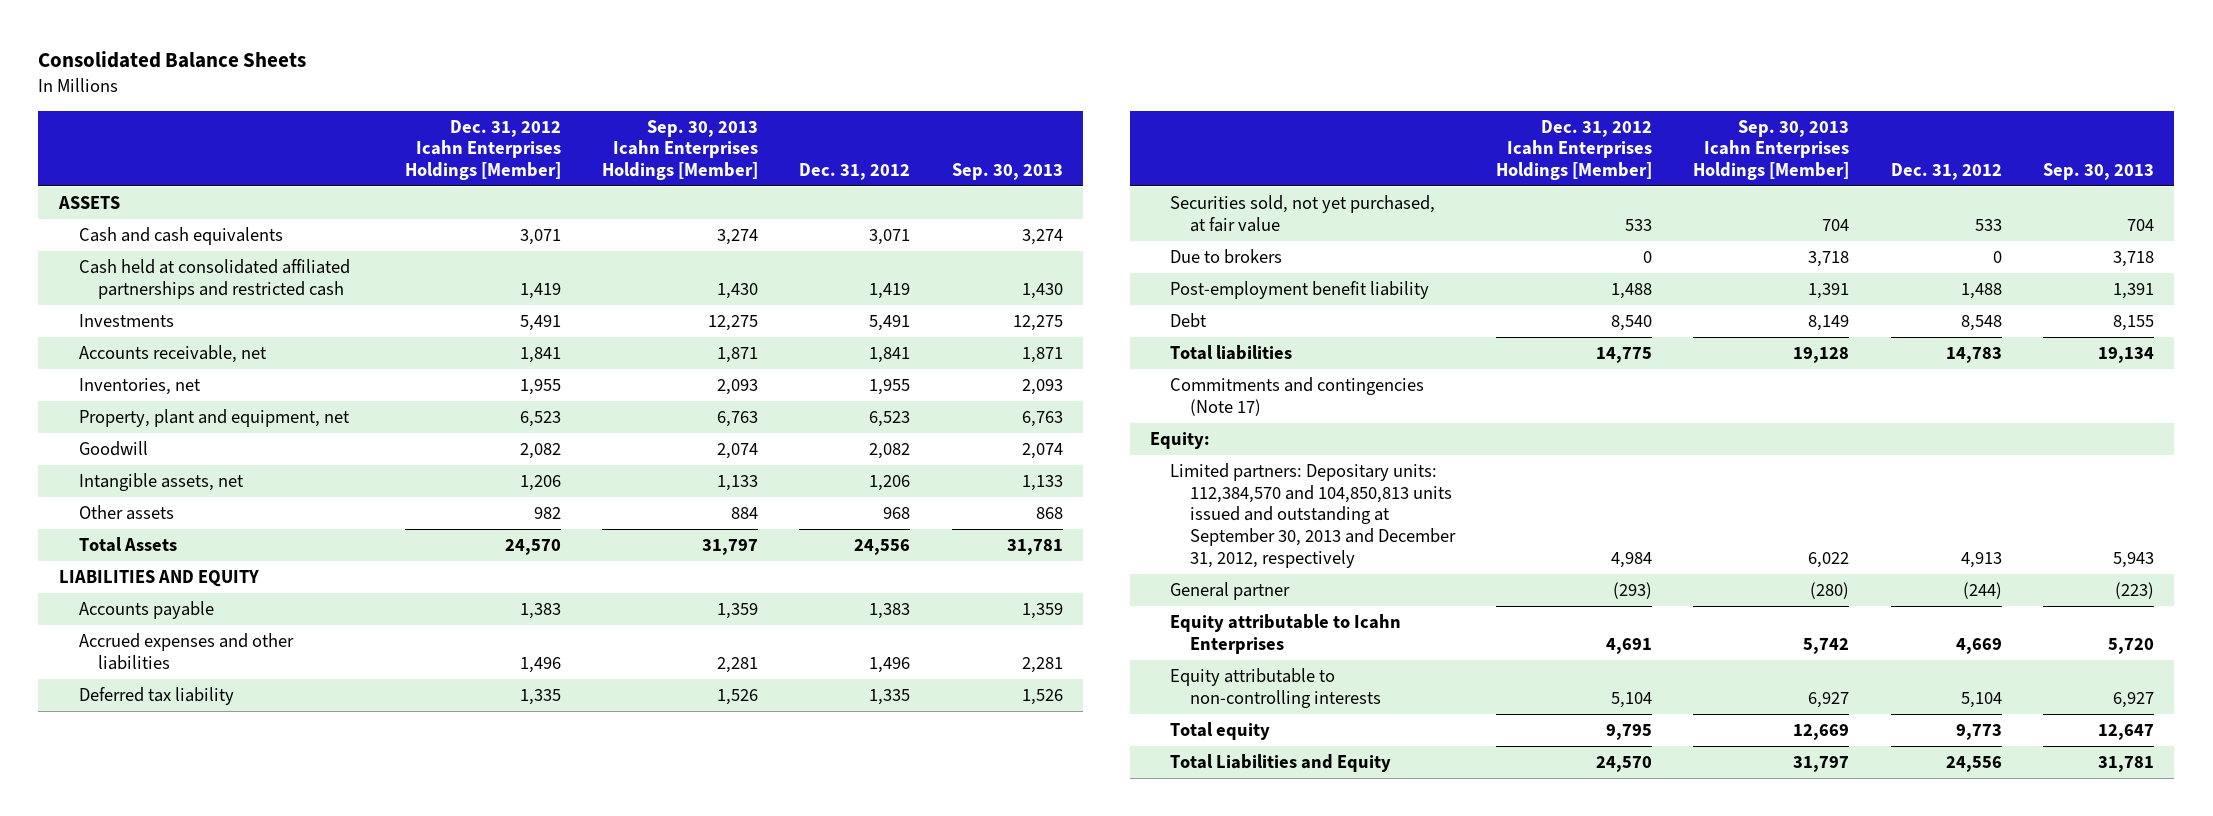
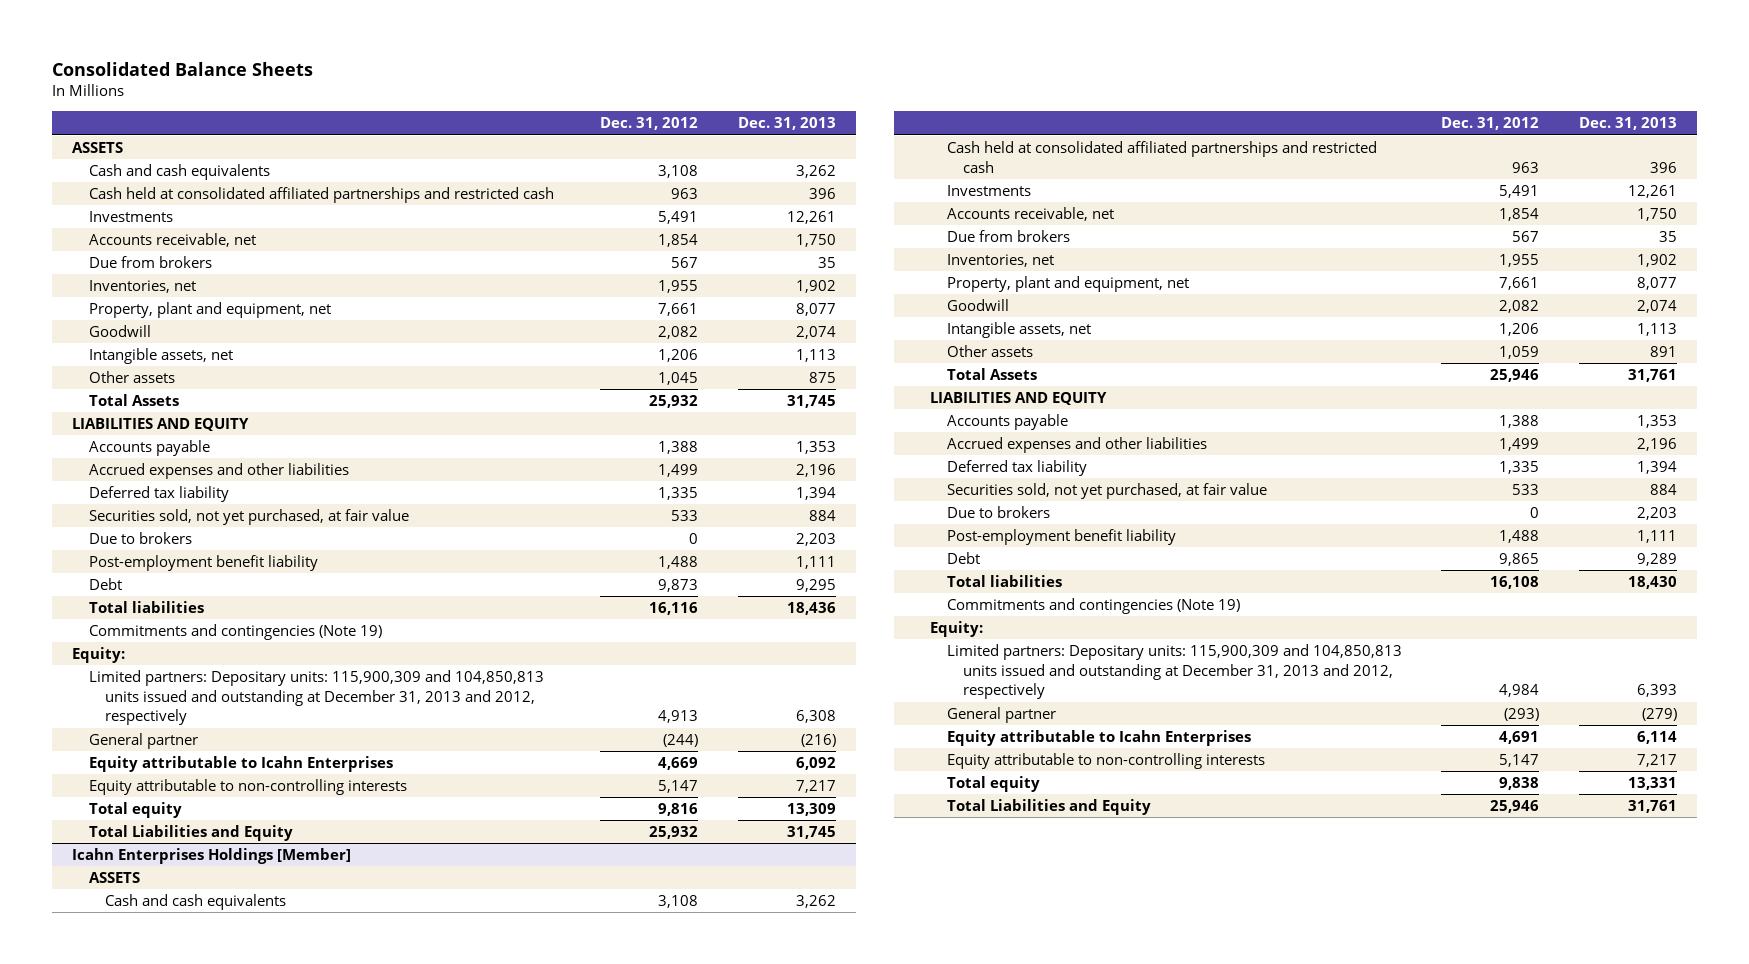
- | Dec. 31, 2012 Icahn Enterprises Holdings [Member] | Sep. 30, 2013 Icahn Enterprises Holdings [Member] | Dec. 31, 2012 | Sep. 30, 2013
+ | Dec. 31, 2012 | Dec. 31, 2013
- Cash and cash equivalents | 3,071 | 3,274 | 3,071 | 3,274
- Cash held at consolidated affiliated partnerships and restricted cash | 1,419 | 1,430 | 1,419 | 1,430
+ Cash and cash equivalents | 3,108 | 3,262
+ Cash held at consolidated affiliated partnerships and restricted cash | 963 | 396
- Accounts receivable, net | 1,841 | 1,871 | 1,841 | 1,871
+ Accounts receivable, net | 1,854 | 1,750
+ Due from brokers | 567 | 35
- Property, plant and equipment, net | 6,523 | 6,763 | 6,523 | 6,763
+ Property, plant and equipment, net | 7,661 | 8,077
- Other assets | 982 | 884 | 968 | 868
- Total Assets | 24,570 | 31,797 | 24,556 | 31,781
+ Other assets | 1,045 | 875
+ Total Assets | 25,932 | 31,745
- Accounts payable | 1,383 | 1,359 | 1,383 | 1,359
- Accrued expenses and other liabilities | 1,496 | 2,281 | 1,496 | 2,281
+ Accounts payable | 1,388 | 1,353
+ Accrued expenses and other liabilities | 1,499 | 2,196
- Debt | 8,540 | 8,149 | 8,548 | 8,155
- Total liabilities | 14,775 | 19,128 | 14,783 | 19,134
- Commitments and contingencies (Note 17)
+ Debt | 9,873 | 9,295
+ Total liabilities | 16,116 | 18,436
+ Commitments and contingencies (Note 19)
- Limited partners: Depositary units: 112,384,570 and 104,850,813 units issued and outstanding at September 30, 2013 and December 31, 2012, respectively | 4,984 | 6,022 | 4,913 | 5,943
+ Limited partners: Depositary units: 115,900,309 and 104,850,813 units issued and outstanding at December 31, 2013 and 2012, respectively | 4,913 | 6,308
- Equity attributable to non-controlling interests | 5,104 | 6,927 | 5,104 | 6,927
- Total equity | 9,795 | 12,669 | 9,773 | 12,647
- Total Liabilities and Equity | 24,570 | 31,797 | 24,556 | 31,781
+ Equity attributable to non-controlling interests | 5,147 | 7,217
+ Total equity | 9,816 | 13,309
+ Total Liabilities and Equity | 25,932 | 31,745
+ Icahn Enterprises Holdings [Member]
+ ASSETS
+ Cash and cash equivalents | 3,108 | 3,262
+ Cash held at consolidated affiliated partnerships and restricted cash | 963 | 396
+ Investments | 5,491 | 12,261
+ Accounts receivable, net | 1,854 | 1,750
+ Due from brokers | 567 | 35
+ Inventories, net | 1,955 | 1,902
+ Property, plant and equipment, net | 7,661 | 8,077
+ Goodwill | 2,082 | 2,074
+ Intangible assets, net | 1,206 | 1,113
+ Other assets | 1,059 | 891
+ Total Assets | 25,946 | 31,761
+ LIABILITIES AND EQUITY
+ Accounts payable | 1,388 | 1,353
+ Accrued expenses and other liabilities | 1,499 | 2,196
+ Deferred tax liability | 1,335 | 1,394
+ Securities sold, not yet purchased, at fair value | 533 | 884
+ Due to brokers | 0 | 2,203
+ Post-employment benefit liability | 1,488 | 1,111
+ Debt | 9,865 | 9,289
+ Total liabilities | 16,108 | 18,430
+ Commitments and contingencies (Note 19)
+ Equity:
+ Limited partners: Depositary units: 115,900,309 and 104,850,813 units issued and outstanding at December 31, 2013 and 2012, respectively | 4,984 | 6,393
+ General partner | (293) | (279)
+ Equity attributable to Icahn Enterprises | 4,691 | 6,114
+ Equity attributable to non-controlling interests | 5,147 | 7,217
+ Total equity | 9,838 | 13,331
+ Total Liabilities and Equity | 25,946 | 31,761

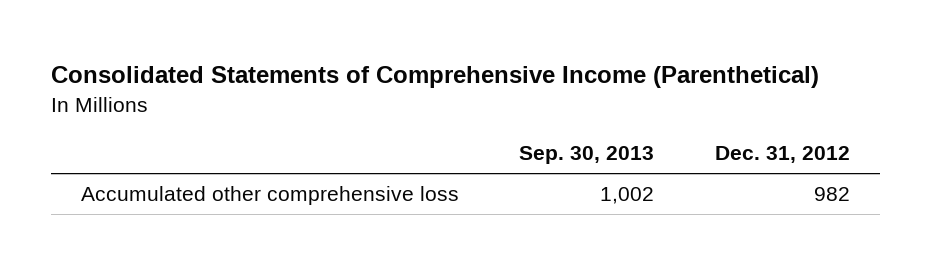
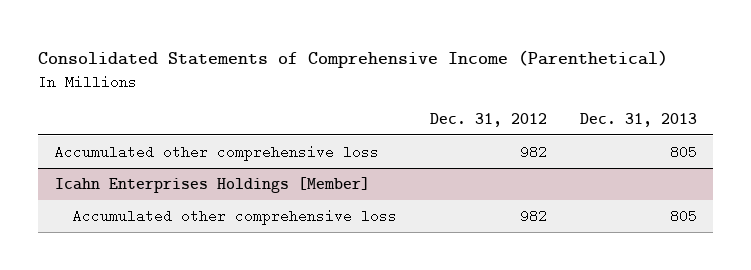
- | Sep. 30, 2013 | Dec. 31, 2012
+ | Dec. 31, 2012 | Dec. 31, 2013
+ Icahn Enterprises Holdings [Member]
+ Accumulated other comprehensive loss | 982 | 805

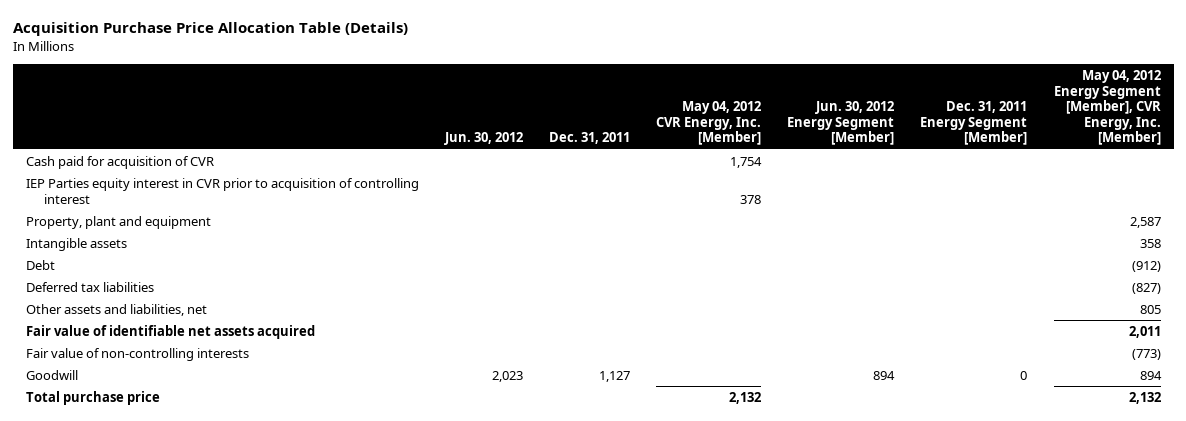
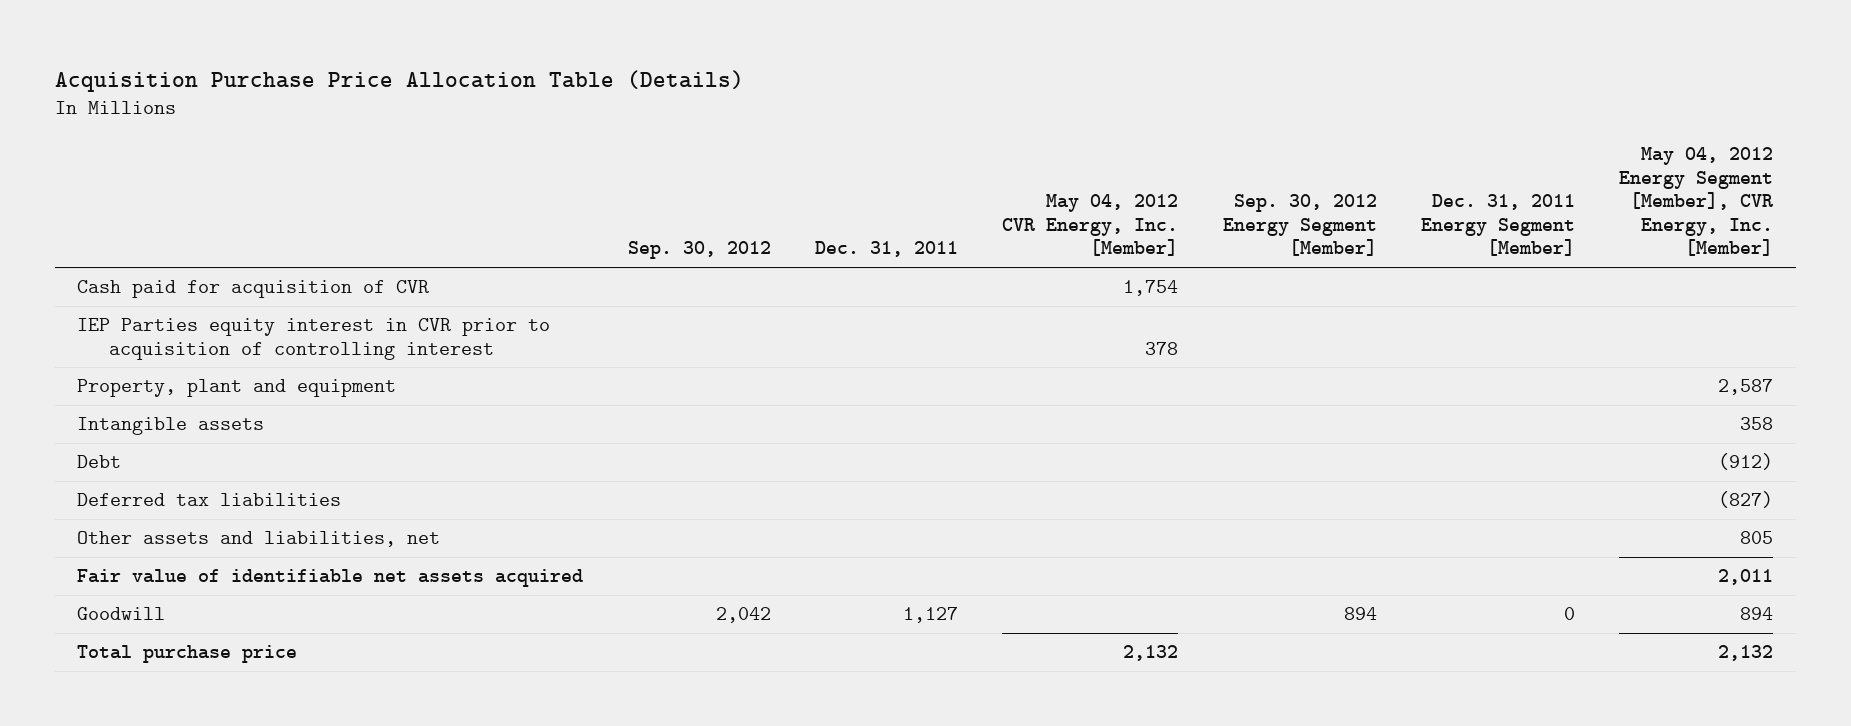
- | Jun. 30, 2012 | Dec. 31, 2011 | May 04, 2012 CVR Energy, Inc. [Member] | Jun. 30, 2012 Energy Segment [Member] | Dec. 31, 2011 Energy Segment [Member] | May 04, 2012 Energy Segment [Member], CVR Energy, Inc. [Member]
+ | Sep. 30, 2012 | Dec. 31, 2011 | May 04, 2012 CVR Energy, Inc. [Member] | Sep. 30, 2012 Energy Segment [Member] | Dec. 31, 2011 Energy Segment [Member] | May 04, 2012 Energy Segment [Member], CVR Energy, Inc. [Member]
- Fair value of non-controlling interests | | | | | | (773)

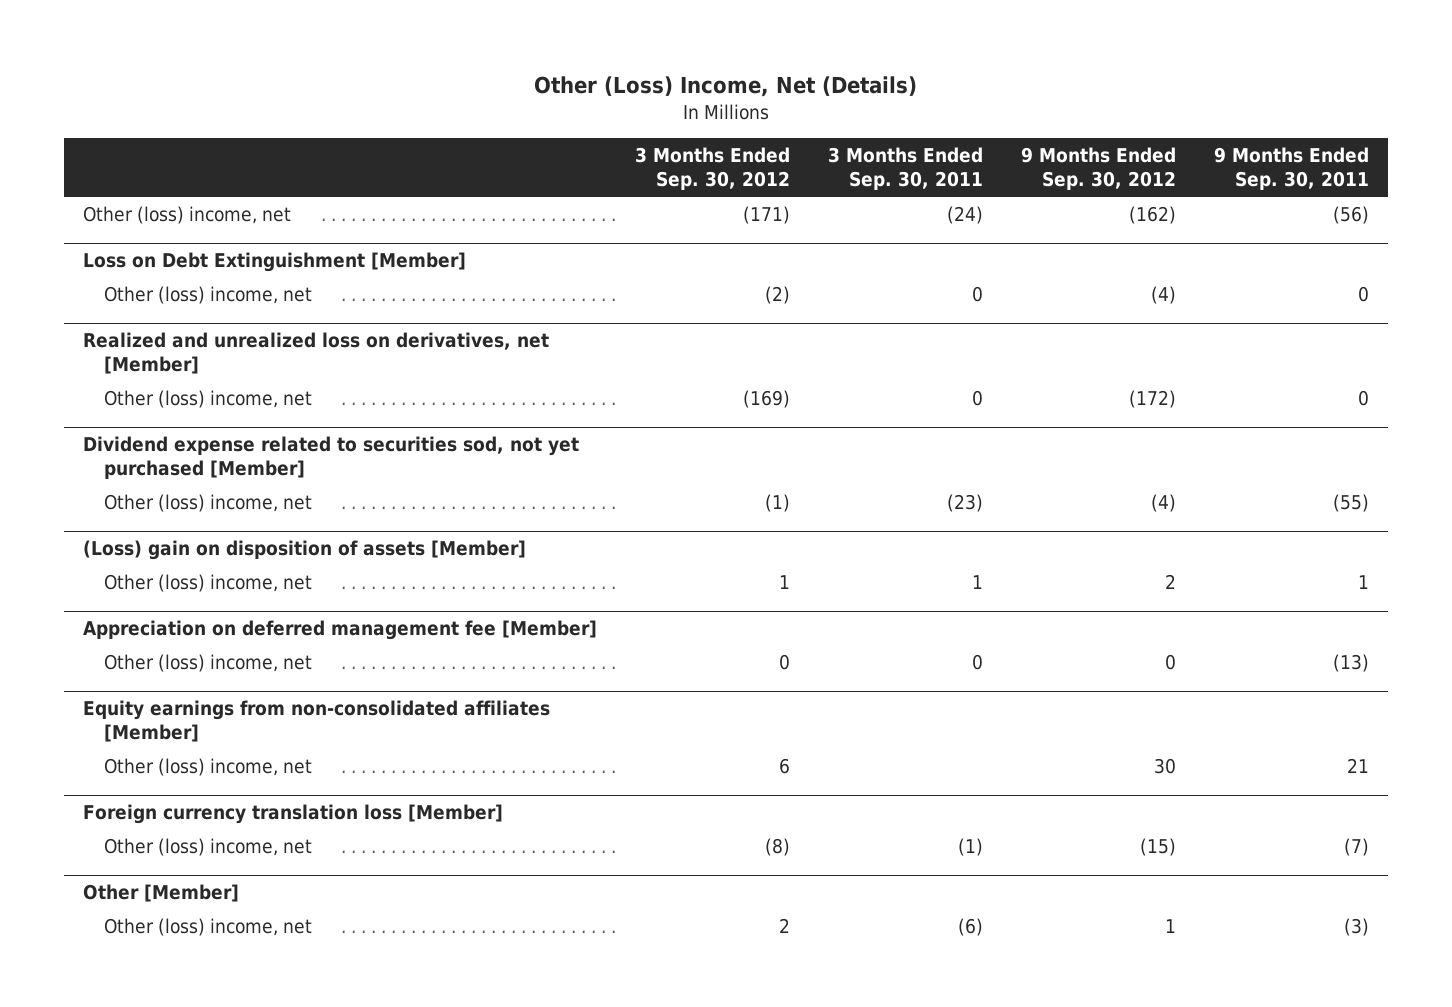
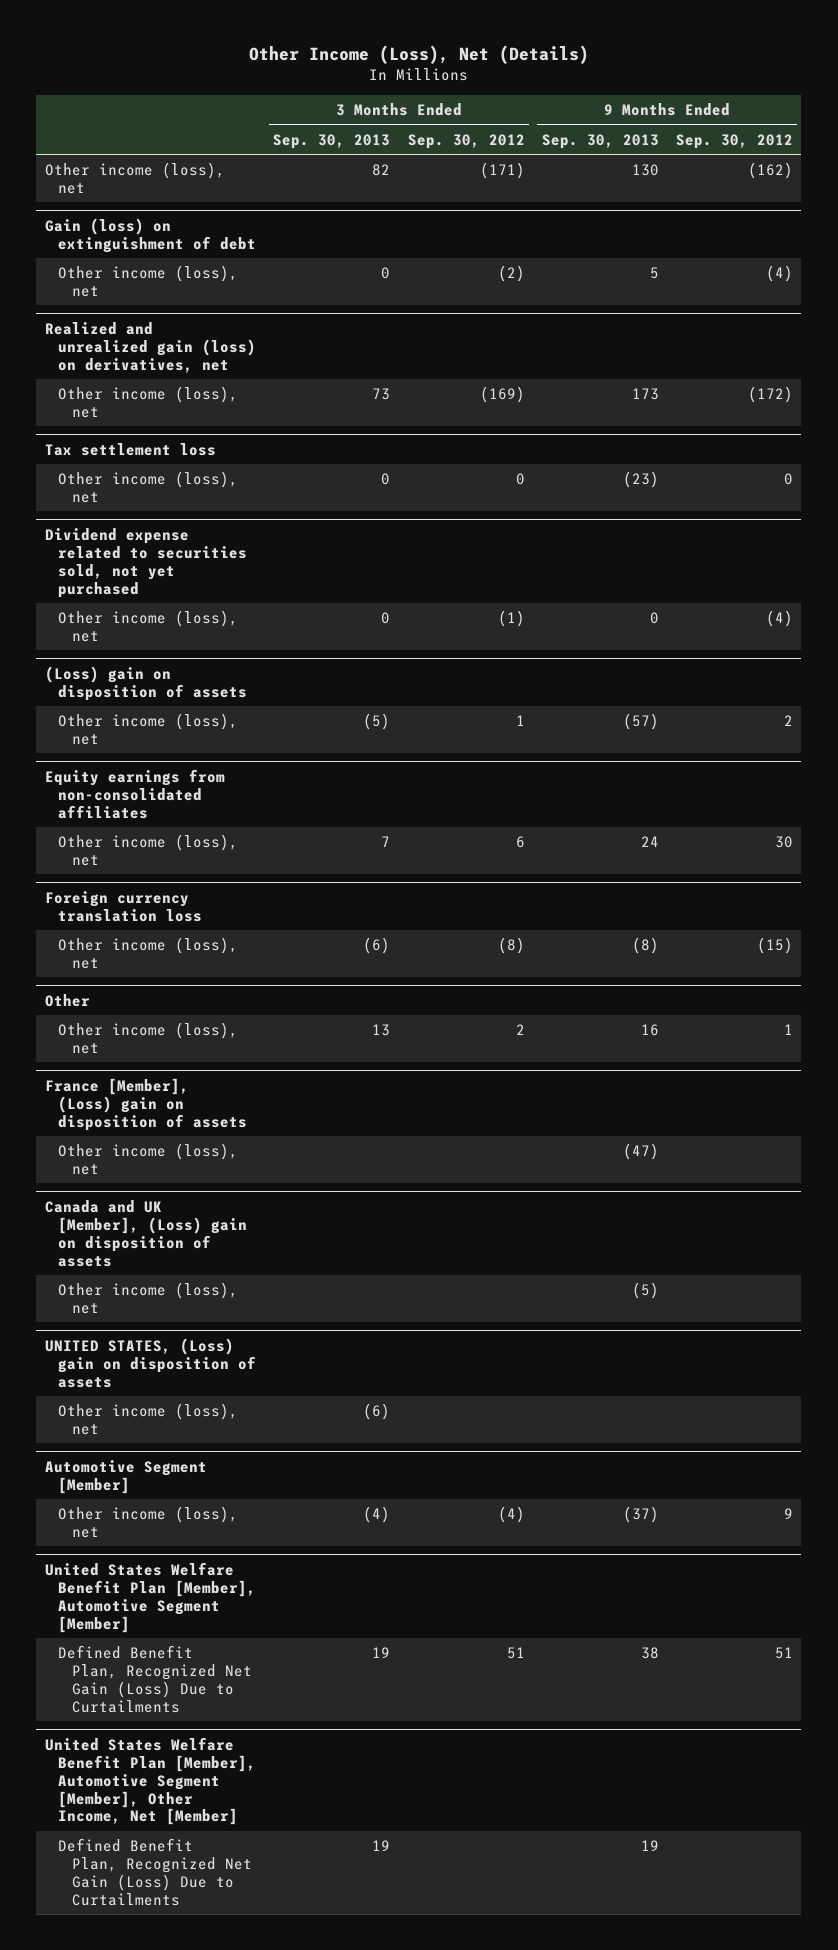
- Other (Loss) Income, Net (Details)
+ Other Income (Loss), Net (Details)
- | 3 Months Ended Sep. 30, 2012 | 3 Months Ended Sep. 30, 2011 | 9 Months Ended Sep. 30, 2012 | 9 Months Ended Sep. 30, 2011
+ | 3 Months Ended Sep. 30, 2013 | 3 Months Ended Sep. 30, 2012 | 9 Months Ended Sep. 30, 2013 | 9 Months Ended Sep. 30, 2012
- Other (loss) income, net | (171) | (24) | (162) | (56)
- Loss on Debt Extinguishment [Member]
- Other (loss) income, net | (2) | 0 | (4) | 0
- Realized and unrealized loss on derivatives, net [Member]
- Other (loss) income, net | (169) | 0 | (172) | 0
- Dividend expense related to securities sod, not yet purchased [Member]
- Other (loss) income, net | (1) | (23) | (4) | (55)
- (Loss) gain on disposition of assets [Member]
- Other (loss) income, net | 1 | 1 | 2 | 1
- Appreciation on deferred management fee [Member]
- Other (loss) income, net | 0 | 0 | 0 | (13)
- Equity earnings from non-consolidated affiliates [Member]
- Other (loss) income, net | 6 | | 30 | 21
- Foreign currency translation loss [Member]
- Other (loss) income, net | (8) | (1) | (15) | (7)
- Other [Member]
- Other (loss) income, net | 2 | (6) | 1 | (3)
+ Other income (loss), net | 82 | (171) | 130 | (162)
+ Gain (loss) on extinguishment of debt
+ Other income (loss), net | 0 | (2) | 5 | (4)
+ Realized and unrealized gain (loss) on derivatives, net
+ Other income (loss), net | 73 | (169) | 173 | (172)
+ Tax settlement loss
+ Other income (loss), net | 0 | 0 | (23) | 0
+ Dividend expense related to securities sold, not yet purchased
+ Other income (loss), net | 0 | (1) | 0 | (4)
+ (Loss) gain on disposition of assets
+ Other income (loss), net | (5) | 1 | (57) | 2
+ Equity earnings from non-consolidated affiliates
+ Other income (loss), net | 7 | 6 | 24 | 30
+ Foreign currency translation loss
+ Other income (loss), net | (6) | (8) | (8) | (15)
+ Other
+ Other income (loss), net | 13 | 2 | 16 | 1
+ France [Member], (Loss) gain on disposition of assets
+ Other income (loss), net | | | (47) |
+ Canada and UK [Member], (Loss) gain on disposition of assets
+ Other income (loss), net | | | (5) |
+ UNITED STATES, (Loss) gain on disposition of assets
+ Other income (loss), net | (6) | | |
+ Automotive Segment [Member]
+ Other income (loss), net | (4) | (4) | (37) | 9
+ United States Welfare Benefit Plan [Member], Automotive Segment [Member]
+ Defined Benefit Plan, Recognized Net Gain (Loss) Due to Curtailments | 19 | 51 | 38 | 51
+ United States Welfare Benefit Plan [Member], Automotive Segment [Member], Other Income, Net [Member]
+ Defined Benefit Plan, Recognized Net Gain (Loss) Due to Curtailments | 19 | | 19 |

